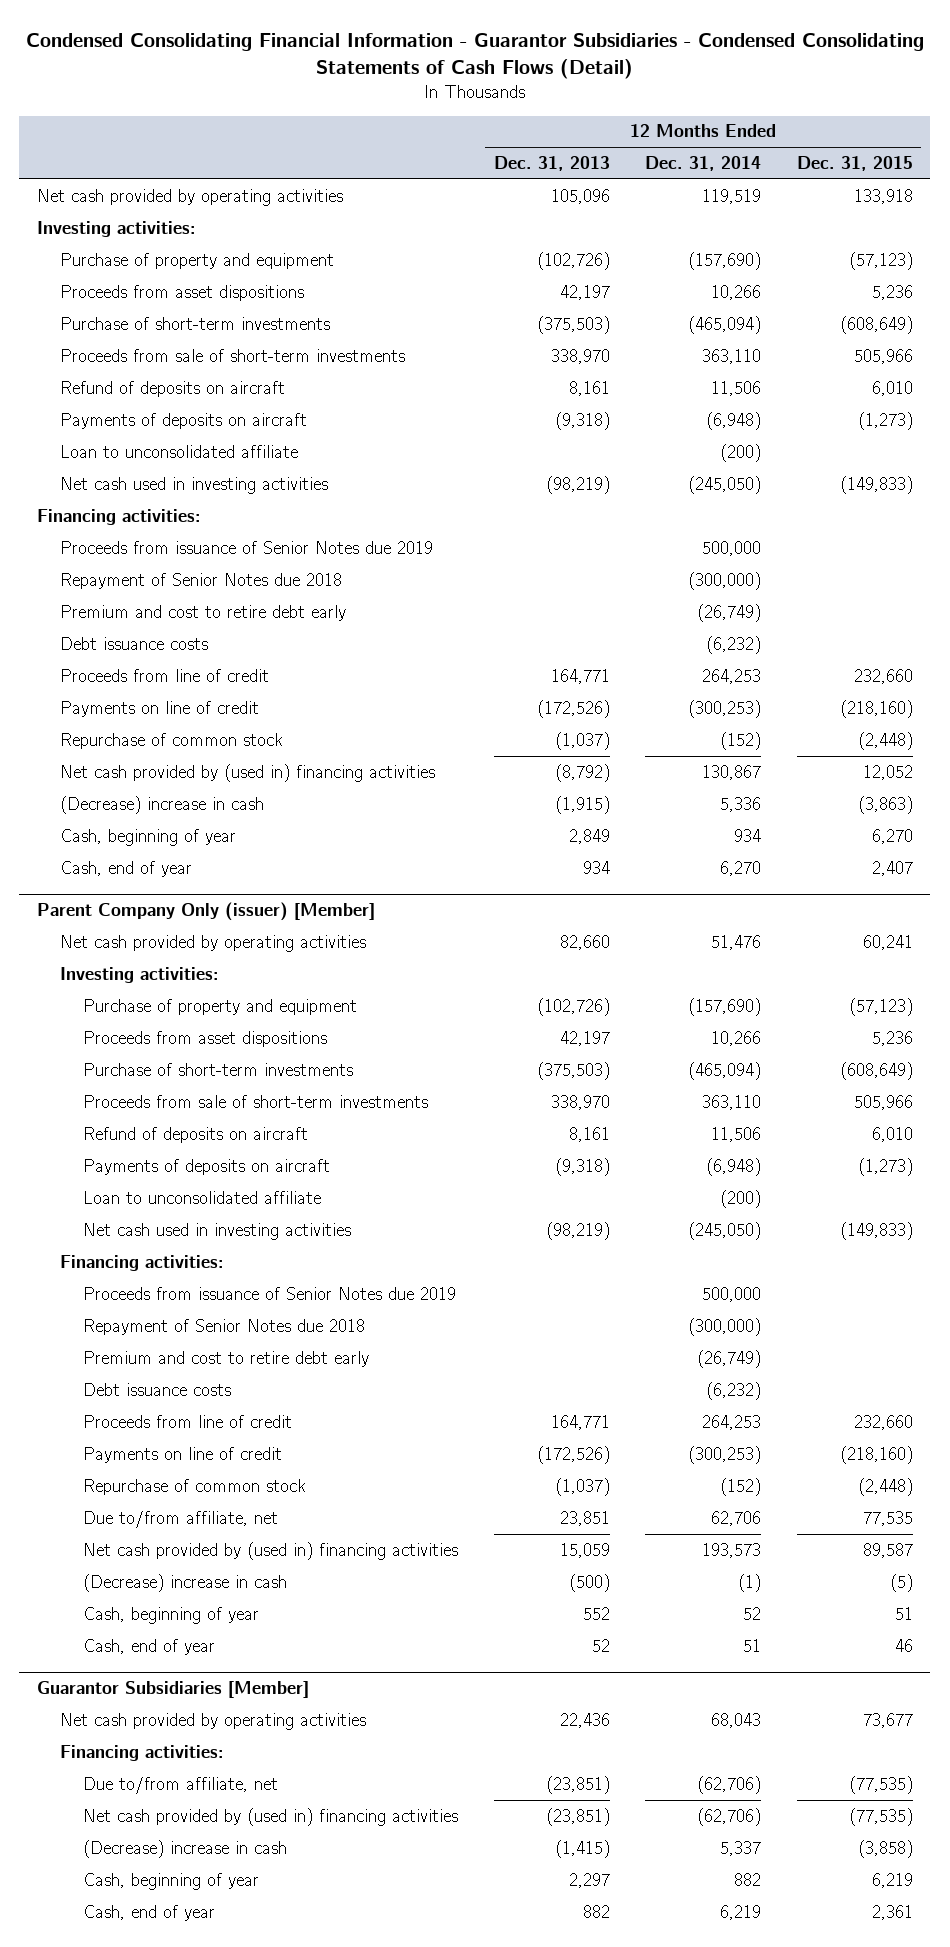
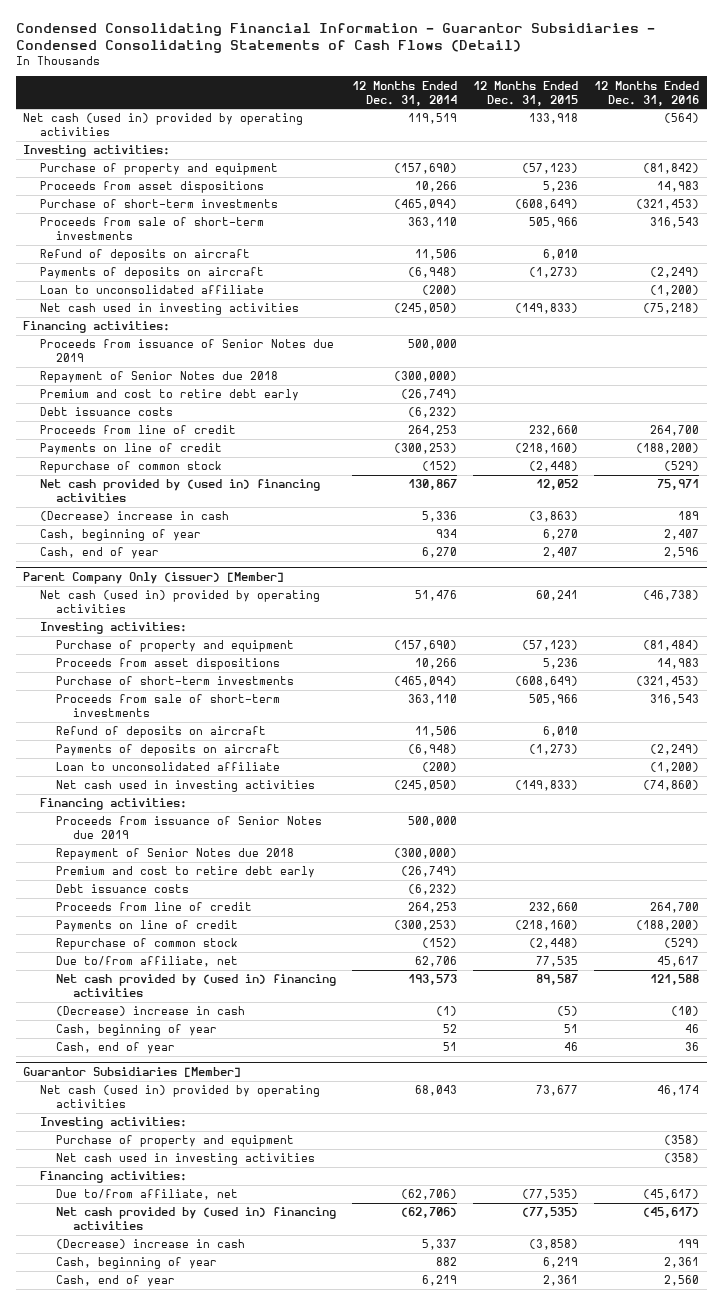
- | 12 Months Ended Dec. 31, 2013 | 12 Months Ended Dec. 31, 2014 | 12 Months Ended Dec. 31, 2015
+ | 12 Months Ended Dec. 31, 2014 | 12 Months Ended Dec. 31, 2015 | 12 Months Ended Dec. 31, 2016
- Net cash provided by operating activities | 105,096 | 119,519 | 133,918
+ Net cash (used in) provided by operating activities | 119,519 | 133,918 | (564)
@ Parent Company Only (issuer) [Member]
- Net cash provided by operating activities | 82,660 | 51,476 | 60,241
+ Net cash (used in) provided by operating activities | 51,476 | 60,241 | (46,738)
@ Guarantor Subsidiaries [Member]
- Net cash provided by operating activities | 22,436 | 68,043 | 73,677
+ Net cash (used in) provided by operating activities | 68,043 | 73,677 | 46,174
+ Investing activities:
+ Purchase of property and equipment | | | (358)
+ Net cash used in investing activities | | | (358)

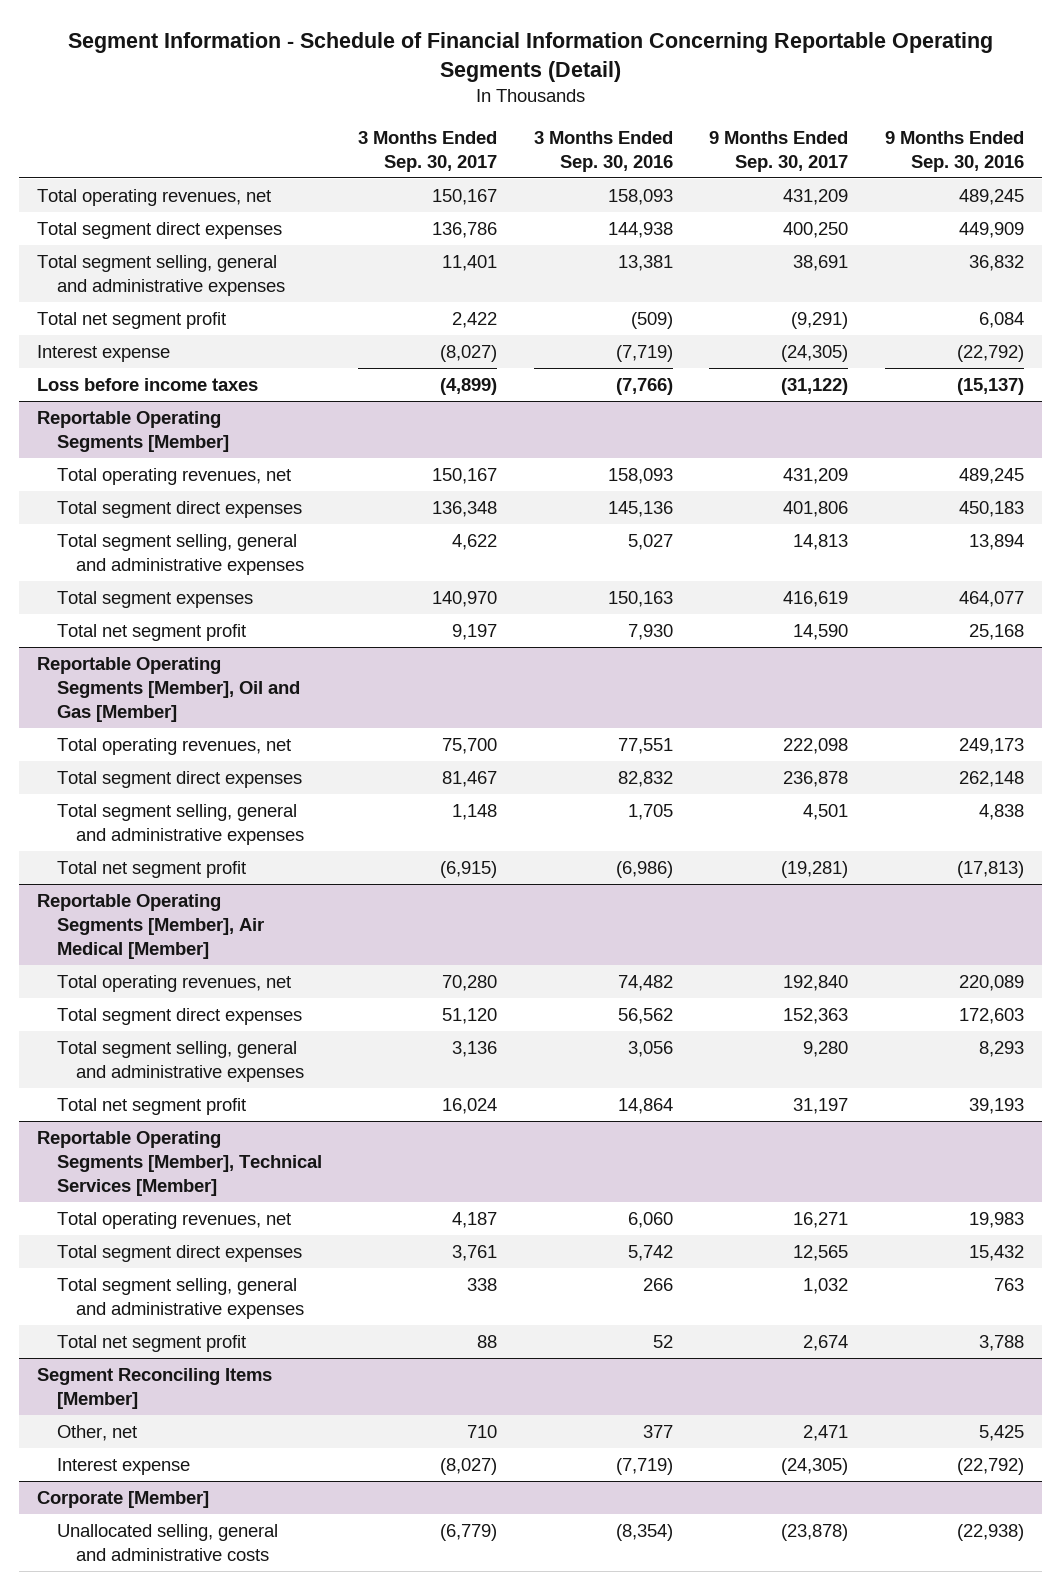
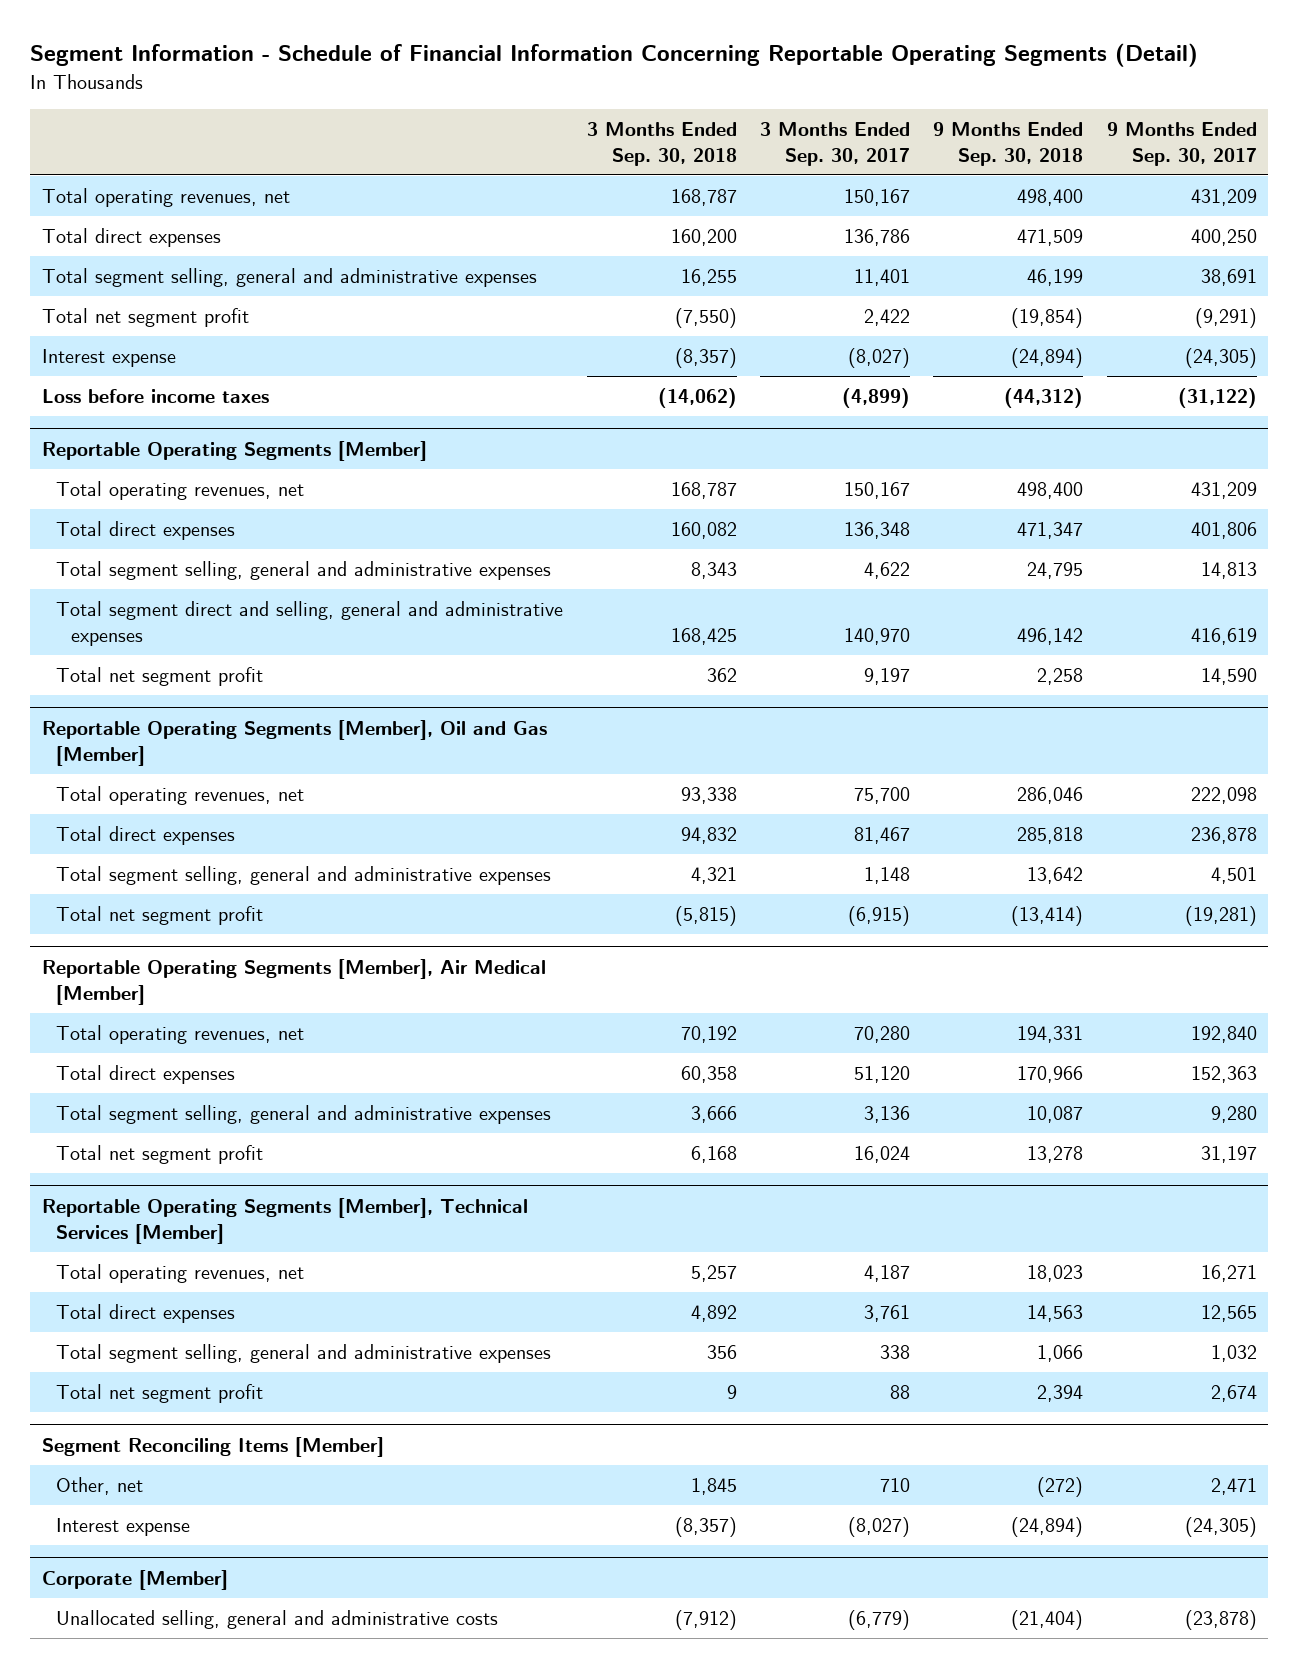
- | 3 Months Ended Sep. 30, 2017 | 3 Months Ended Sep. 30, 2016 | 9 Months Ended Sep. 30, 2017 | 9 Months Ended Sep. 30, 2016
+ | 3 Months Ended Sep. 30, 2018 | 3 Months Ended Sep. 30, 2017 | 9 Months Ended Sep. 30, 2018 | 9 Months Ended Sep. 30, 2017
- Total segment direct expenses | 136,786 | 144,938 | 400,250 | 449,909
+ Total direct expenses | 160,200 | 136,786 | 471,509 | 400,250
@ Reportable Operating Segments [Member]
- Total segment direct expenses | 136,348 | 145,136 | 401,806 | 450,183
+ Total direct expenses | 160,082 | 136,348 | 471,347 | 401,806
- Total segment expenses | 140,970 | 150,163 | 416,619 | 464,077
+ Total segment direct and selling, general and administrative expenses | 168,425 | 140,970 | 496,142 | 416,619
@ Reportable Operating Segments [Member], Oil and Gas [Member]
- Total segment direct expenses | 81,467 | 82,832 | 236,878 | 262,148
+ Total direct expenses | 94,832 | 81,467 | 285,818 | 236,878
@ Reportable Operating Segments [Member], Air Medical [Member]
- Total segment direct expenses | 51,120 | 56,562 | 152,363 | 172,603
+ Total direct expenses | 60,358 | 51,120 | 170,966 | 152,363
@ Reportable Operating Segments [Member], Technical Services [Member]
- Total segment direct expenses | 3,761 | 5,742 | 12,565 | 15,432
+ Total direct expenses | 4,892 | 3,761 | 14,563 | 12,565

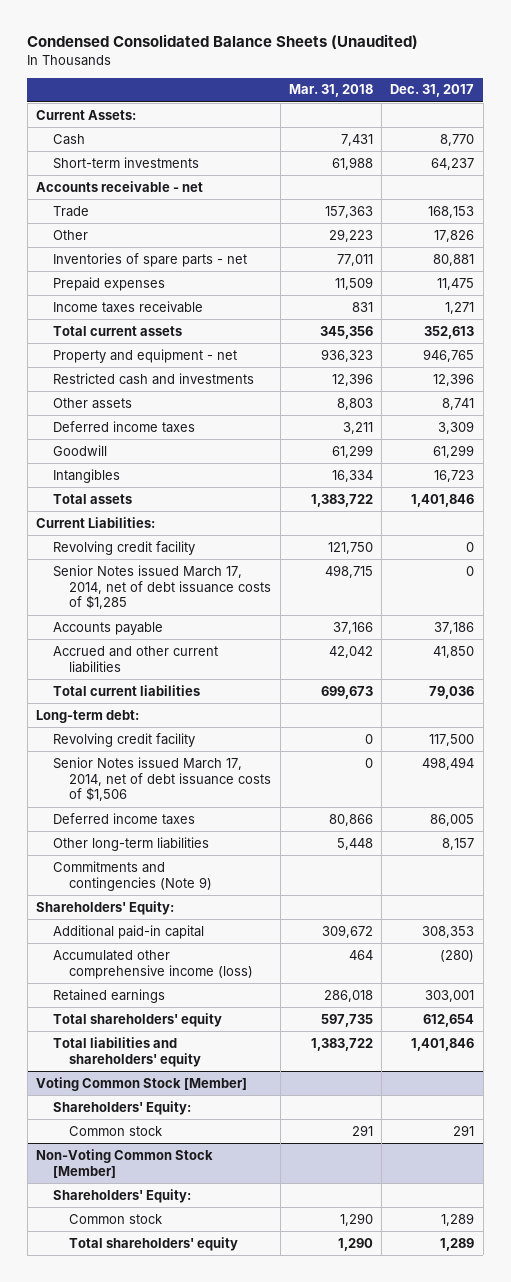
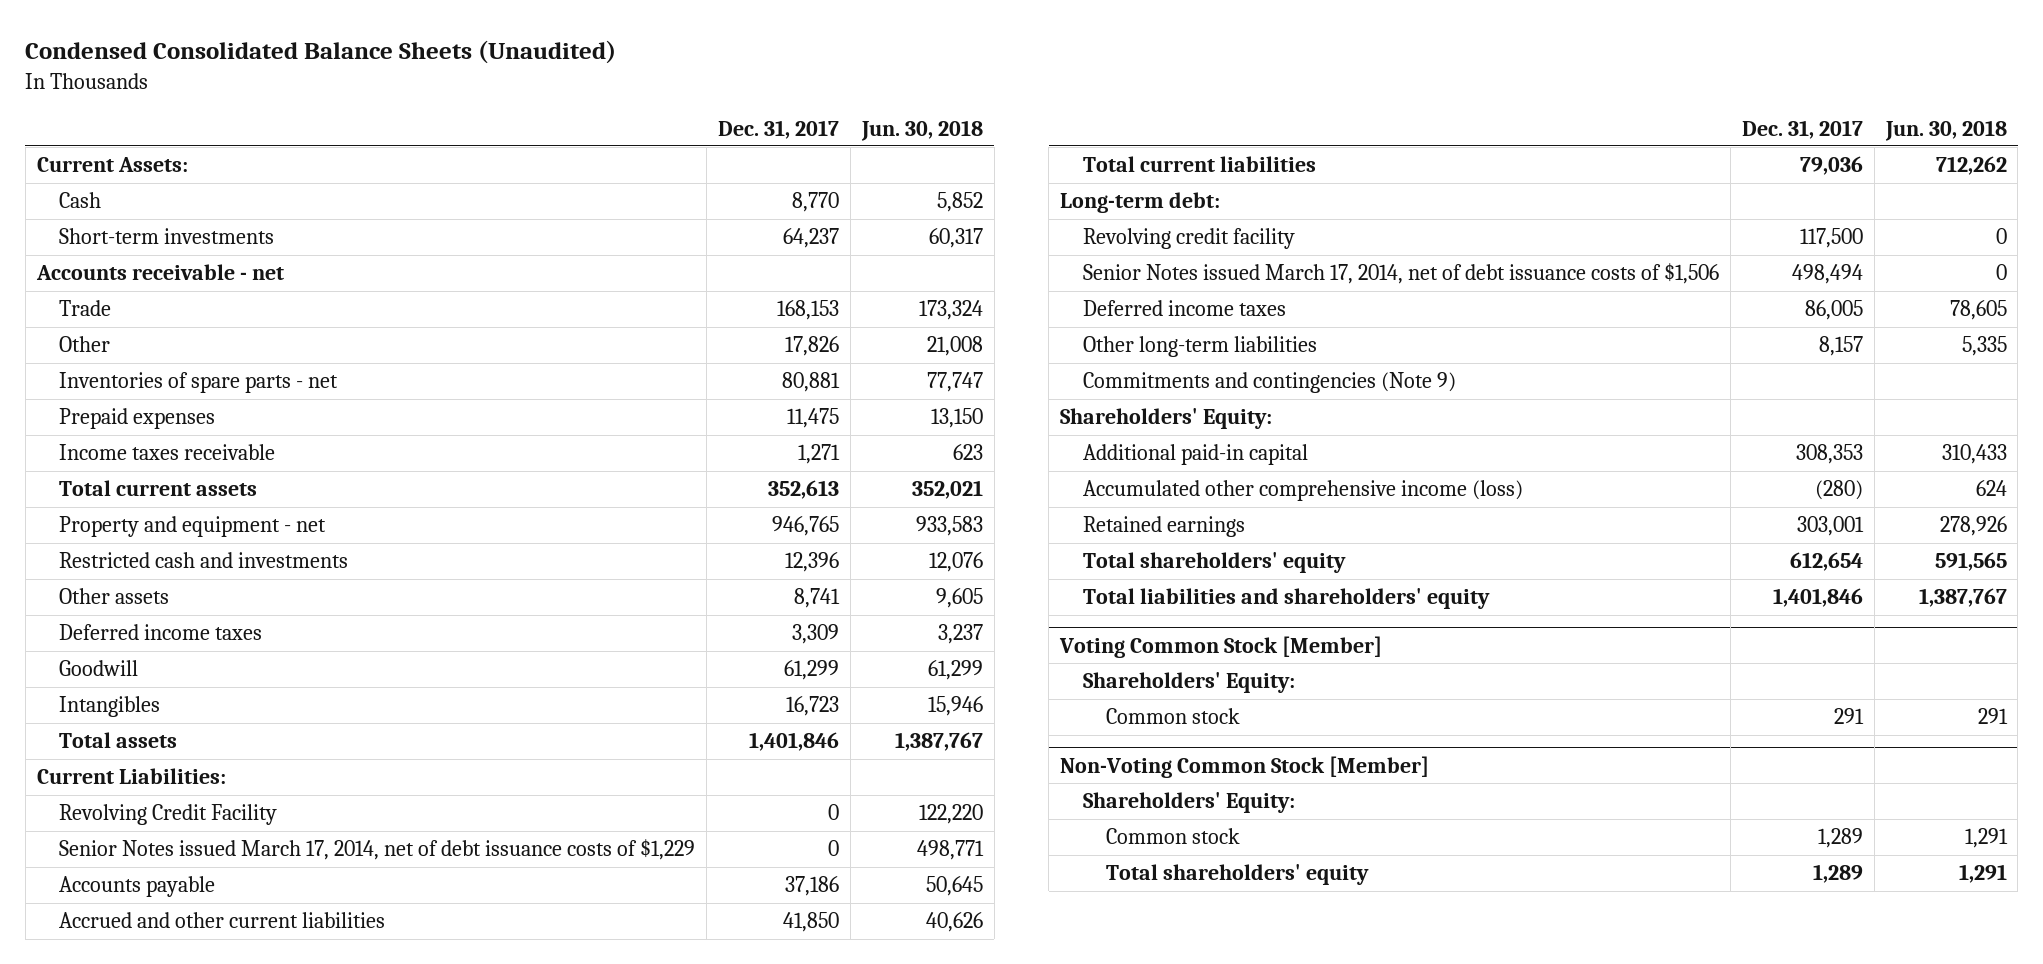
- | Mar. 31, 2018 | Dec. 31, 2017
+ | Dec. 31, 2017 | Jun. 30, 2018
- Revolving credit facility | 121,750 | 0
- Senior Notes issued March 17, 2014, net of debt issuance costs of $1,285 | 498,715 | 0
+ Revolving Credit Facility | 0 | 122,220
+ Senior Notes issued March 17, 2014, net of debt issuance costs of $1,229 | 0 | 498,771

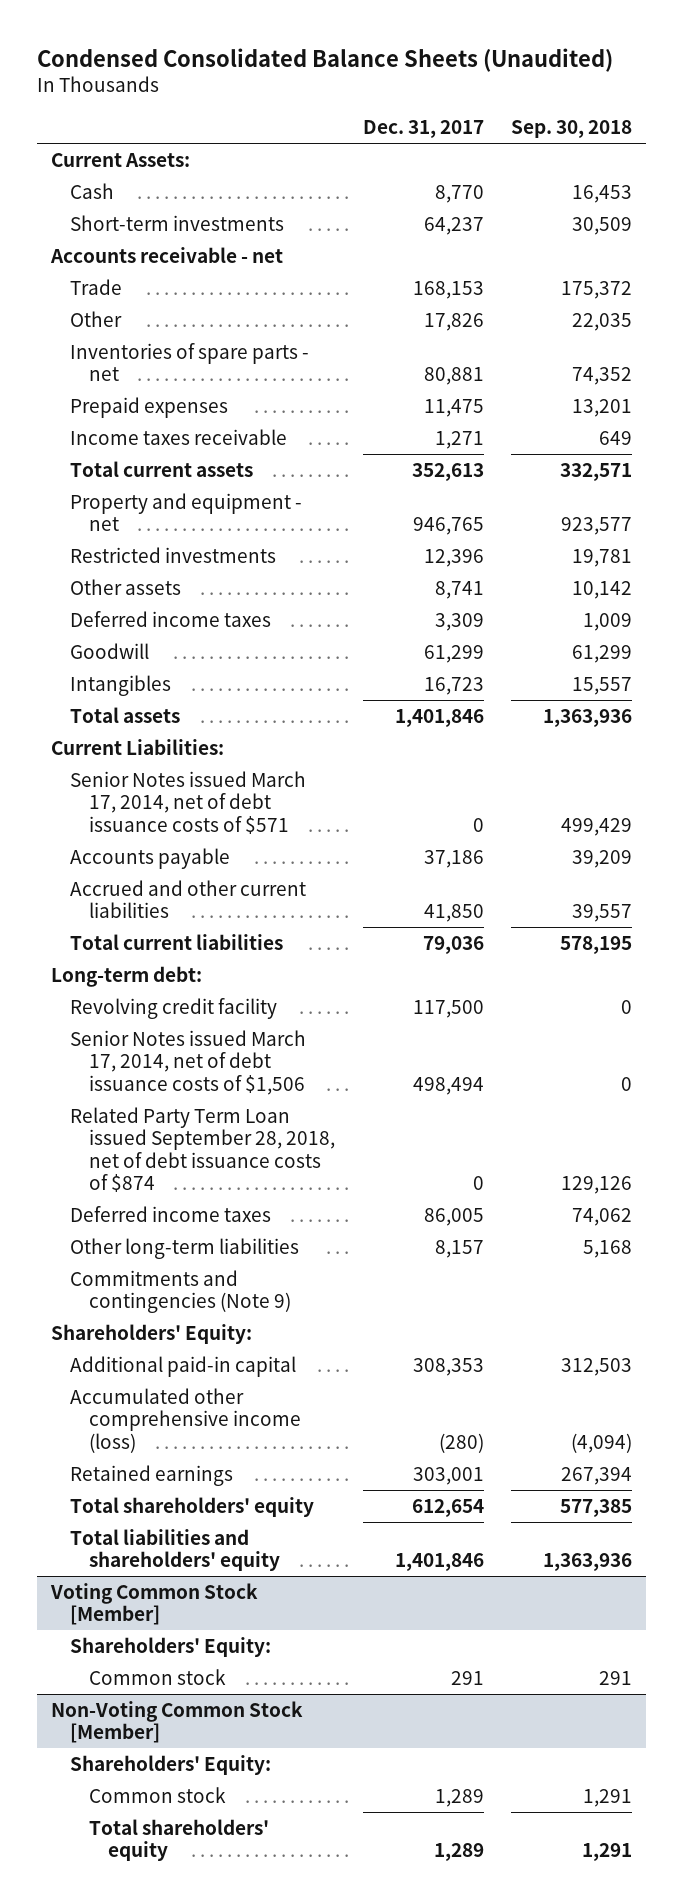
- | Dec. 31, 2017 | Jun. 30, 2018
+ | Dec. 31, 2017 | Sep. 30, 2018
- Restricted cash and investments | 12,396 | 12,076
+ Restricted investments | 12,396 | 19,781
- Revolving Credit Facility | 0 | 122,220
- Senior Notes issued March 17, 2014, net of debt issuance costs of $1,229 | 0 | 498,771
+ Senior Notes issued March 17, 2014, net of debt issuance costs of $571 | 0 | 499,429
+ Related Party Term Loan issued September 28, 2018, net of debt issuance costs of $874 | 0 | 129,126

